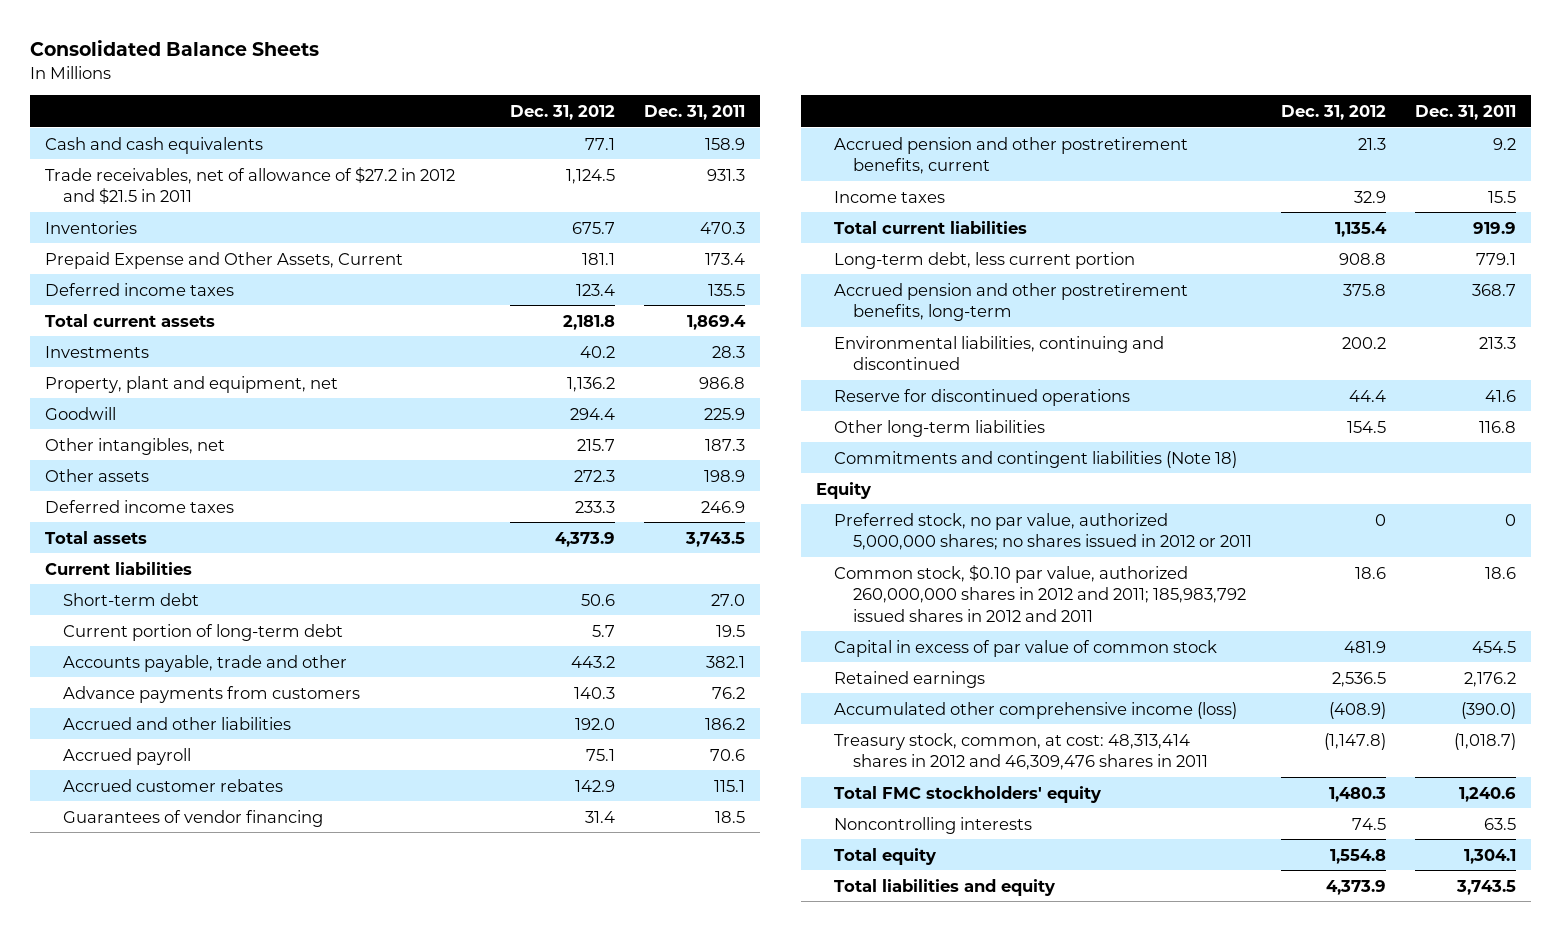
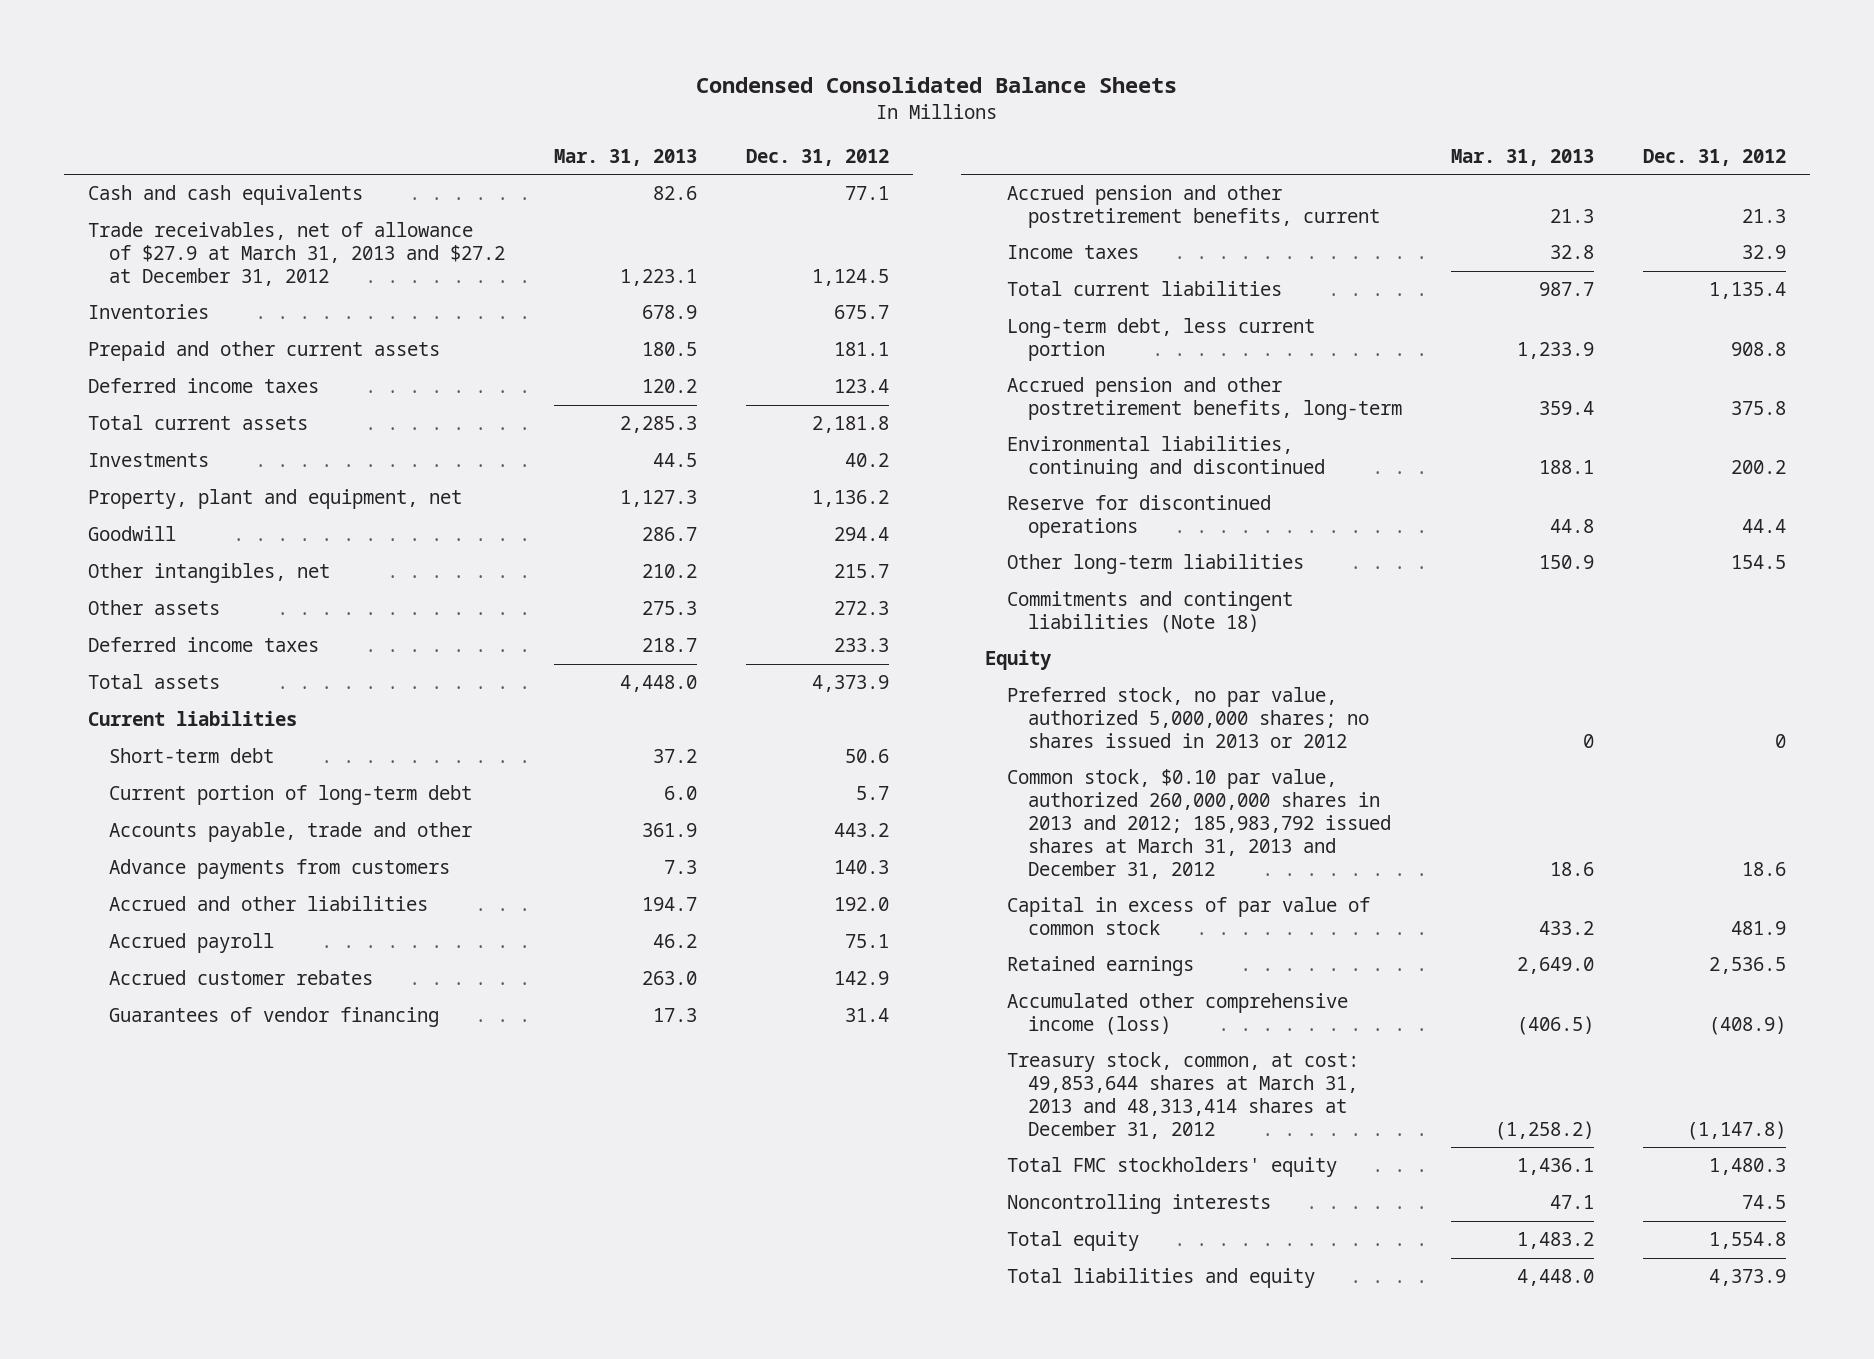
- Consolidated Balance Sheets
+ Condensed Consolidated Balance Sheets
- | Dec. 31, 2012 | Dec. 31, 2011
+ | Mar. 31, 2013 | Dec. 31, 2012
- Trade receivables, net of allowance of $27.2 in 2012 and $21.5 in 2011 | 1,124.5 | 931.3
+ Trade receivables, net of allowance of $27.9 at March 31, 2013 and $27.2 at December 31, 2012 | 1,223.1 | 1,124.5
- Prepaid Expense and Other Assets, Current | 181.1 | 173.4
+ Prepaid and other current assets | 180.5 | 181.1
- Preferred stock, no par value, authorized 5,000,000 shares; no shares issued in 2012 or 2011 | 0 | 0
- Common stock, $0.10 par value, authorized 260,000,000 shares in 2012 and 2011; 185,983,792 issued shares in 2012 and 2011 | 18.6 | 18.6
+ Preferred stock, no par value, authorized 5,000,000 shares; no shares issued in 2013 or 2012 | 0 | 0
+ Common stock, $0.10 par value, authorized 260,000,000 shares in 2013 and 2012; 185,983,792 issued shares at March 31, 2013 and December 31, 2012 | 18.6 | 18.6
- Treasury stock, common, at cost: 48,313,414 shares in 2012 and 46,309,476 shares in 2011 | (1,147.8) | (1,018.7)
+ Treasury stock, common, at cost: 49,853,644 shares at March 31, 2013 and 48,313,414 shares at December 31, 2012 | (1,258.2) | (1,147.8)

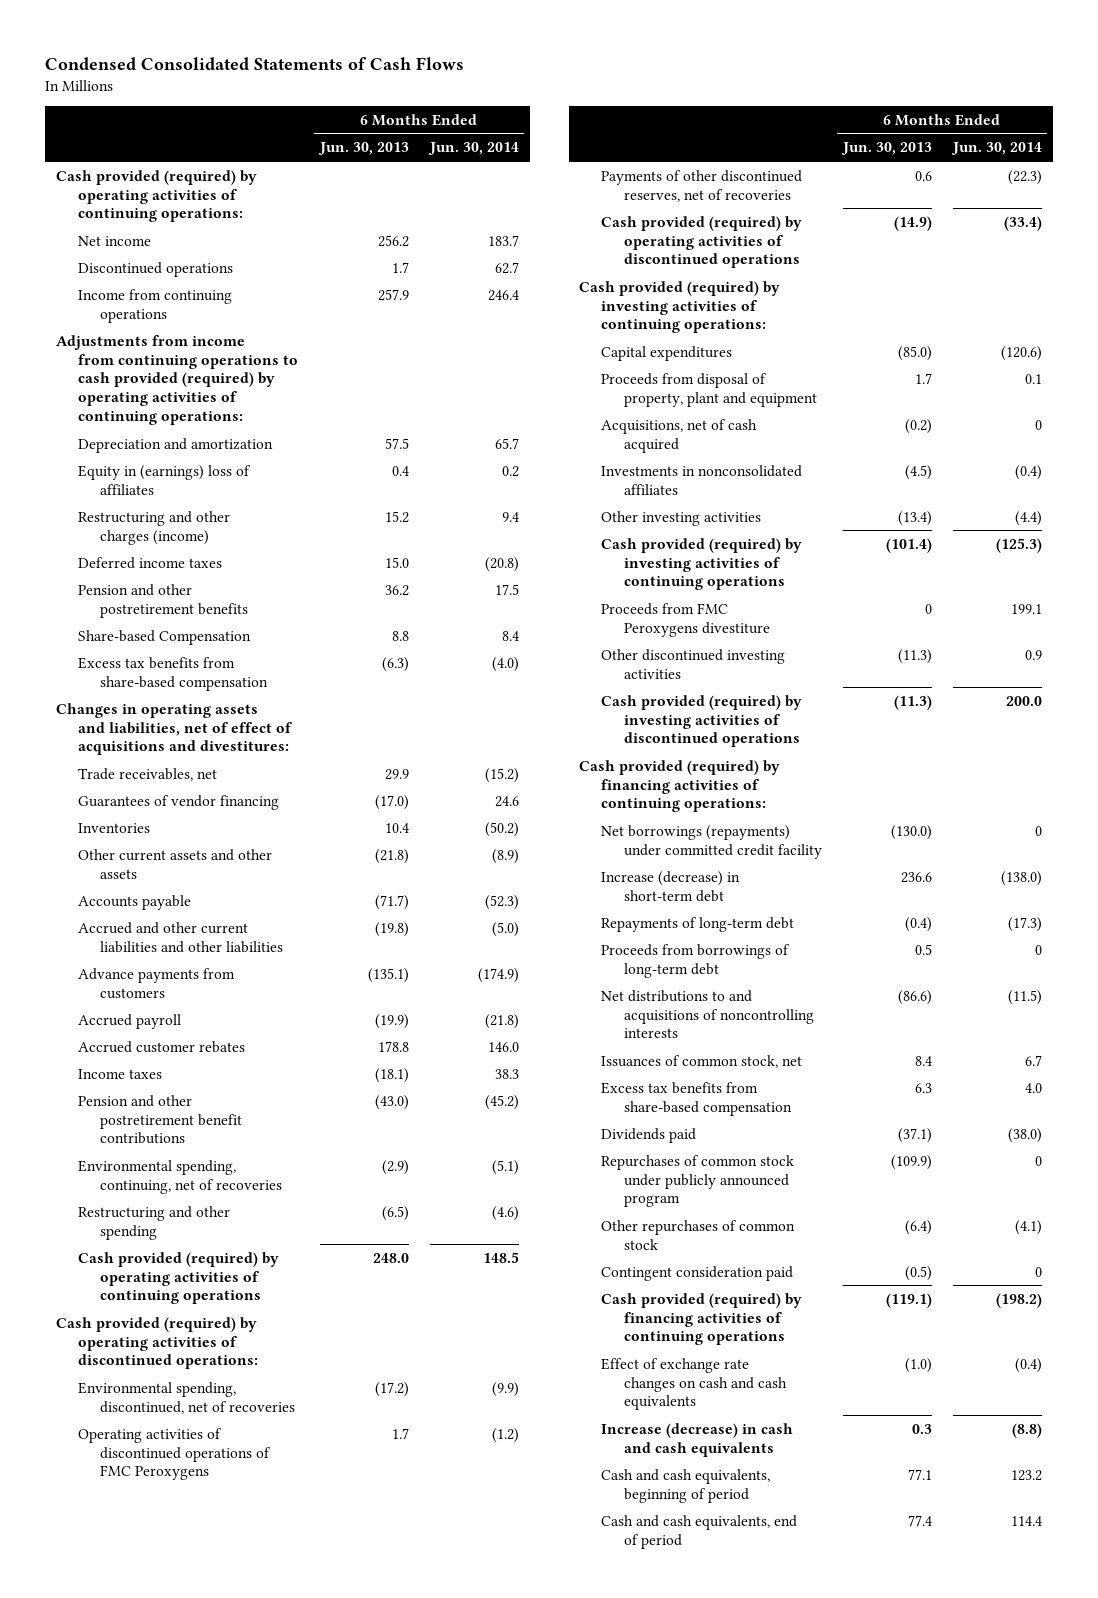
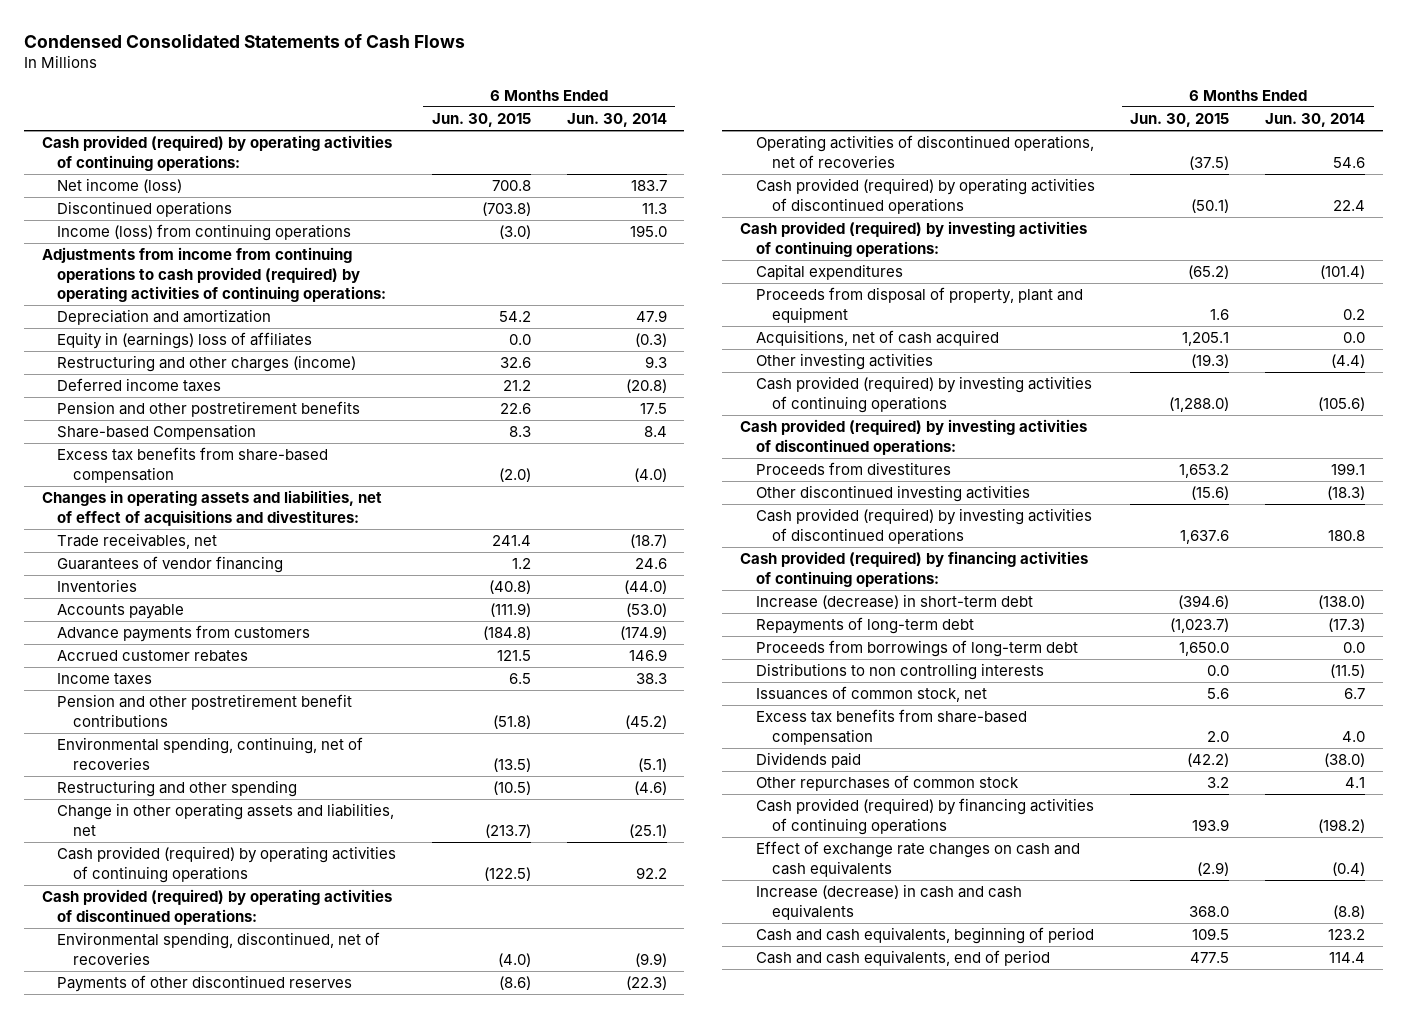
- | 6 Months Ended Jun. 30, 2013 | 6 Months Ended Jun. 30, 2014
+ | 6 Months Ended Jun. 30, 2015 | 6 Months Ended Jun. 30, 2014
- Net income | 256.2 | 183.7
- Discontinued operations | 1.7 | 62.7
- Income from continuing operations | 257.9 | 246.4
+ Net income (loss) | 700.8 | 183.7
+ Discontinued operations | (703.8) | 11.3
+ Income (loss) from continuing operations | (3.0) | 195.0
- Depreciation and amortization | 57.5 | 65.7
- Equity in (earnings) loss of affiliates | 0.4 | 0.2
- Restructuring and other charges (income) | 15.2 | 9.4
+ Depreciation and amortization | 54.2 | 47.9
+ Equity in (earnings) loss of affiliates | 0.0 | (0.3)
+ Restructuring and other charges (income) | 32.6 | 9.3
- Trade receivables, net | 29.9 | (15.2)
+ Trade receivables, net | 241.4 | (18.7)
- Inventories | 10.4 | (50.2)
- Other current assets and other assets | (21.8) | (8.9)
- Accounts payable | (71.7) | (52.3)
- Accrued and other current liabilities and other liabilities | (19.8) | (5.0)
+ Inventories | (40.8) | (44.0)
+ Accounts payable | (111.9) | (53.0)
- Accrued payroll | (19.9) | (21.8)
- Accrued customer rebates | 178.8 | 146.0
+ Accrued customer rebates | 121.5 | 146.9
- Cash provided (required) by operating activities of continuing operations | 248.0 | 148.5
+ Change in other operating assets and liabilities, net | (213.7) | (25.1)
+ Cash provided (required) by operating activities of continuing operations | (122.5) | 92.2
- Operating activities of discontinued operations of FMC Peroxygens | 1.7 | (1.2)
- Payments of other discontinued reserves, net of recoveries | 0.6 | (22.3)
- Cash provided (required) by operating activities of discontinued operations | (14.9) | (33.4)
+ Payments of other discontinued reserves | (8.6) | (22.3)
+ Operating activities of discontinued operations, net of recoveries | (37.5) | 54.6
+ Cash provided (required) by operating activities of discontinued operations | (50.1) | 22.4
- Capital expenditures | (85.0) | (120.6)
- Proceeds from disposal of property, plant and equipment | 1.7 | 0.1
- Acquisitions, net of cash acquired | (0.2) | 0
- Investments in nonconsolidated affiliates | (4.5) | (0.4)
+ Capital expenditures | (65.2) | (101.4)
+ Proceeds from disposal of property, plant and equipment | 1.6 | 0.2
+ Acquisitions, net of cash acquired | 1,205.1 | 0.0
- Cash provided (required) by investing activities of continuing operations | (101.4) | (125.3)
- Proceeds from FMC Peroxygens divestiture | 0 | 199.1
- Other discontinued investing activities | (11.3) | 0.9
- Cash provided (required) by investing activities of discontinued operations | (11.3) | 200.0
+ Cash provided (required) by investing activities of continuing operations | (1,288.0) | (105.6)
+ Cash provided (required) by investing activities of discontinued operations:
+ Proceeds from divestitures | 1,653.2 | 199.1
+ Other discontinued investing activities | (15.6) | (18.3)
+ Cash provided (required) by investing activities of discontinued operations | 1,637.6 | 180.8
- Net borrowings (repayments) under committed credit facility | (130.0) | 0
- Proceeds from borrowings of long-term debt | 0.5 | 0
- Net distributions to and acquisitions of noncontrolling interests | (86.6) | (11.5)
+ Proceeds from borrowings of long-term debt | 1,650.0 | 0.0
+ Distributions to non controlling interests | 0.0 | (11.5)
- Repurchases of common stock under publicly announced program | (109.9) | 0
- Other repurchases of common stock | (6.4) | (4.1)
- Contingent consideration paid | (0.5) | 0
+ Other repurchases of common stock | 3.2 | 4.1

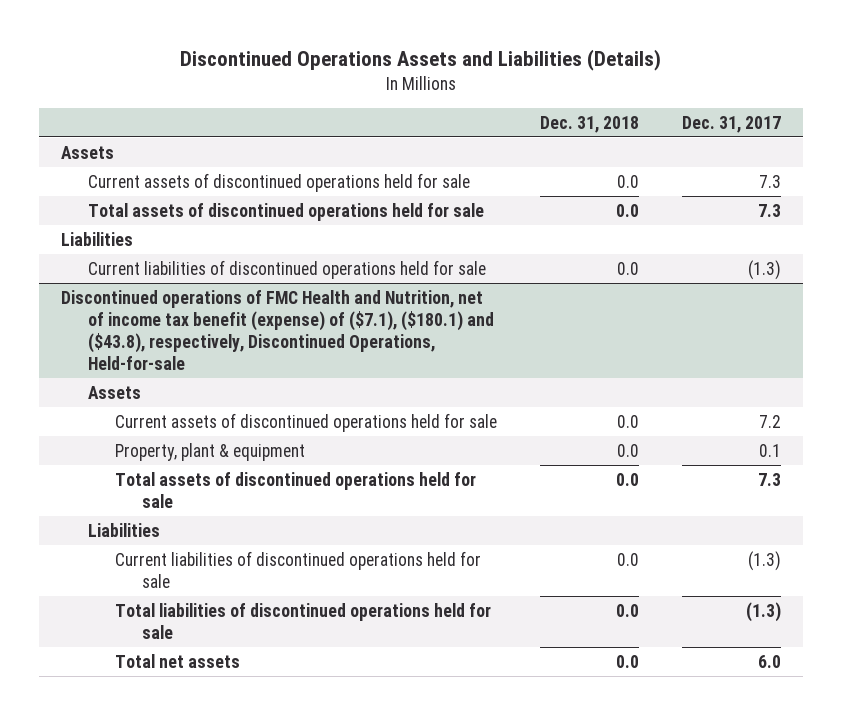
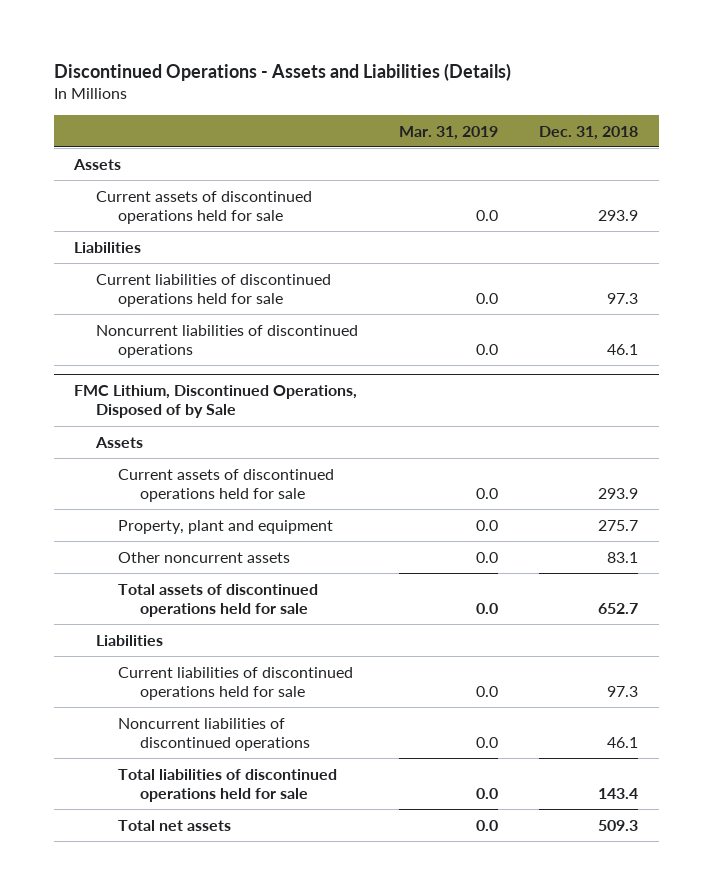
- Discontinued Operations Assets and Liabilities (Details)
+ Discontinued Operations - Assets and Liabilities (Details)
- | Dec. 31, 2018 | Dec. 31, 2017
+ | Mar. 31, 2019 | Dec. 31, 2018
- Current assets of discontinued operations held for sale | 0.0 | 7.3
- Total assets of discontinued operations held for sale | 0.0 | 7.3
+ Current assets of discontinued operations held for sale | 0.0 | 293.9
- Current liabilities of discontinued operations held for sale | 0.0 | (1.3)
- Discontinued operations of FMC Health and Nutrition, net of income tax benefit (expense) of ($7.1), ($180.1) and ($43.8), respectively, Discontinued Operations, Held-for-sale
+ Current liabilities of discontinued operations held for sale | 0.0 | 97.3
+ Noncurrent liabilities of discontinued operations | 0.0 | 46.1
+ FMC Lithium, Discontinued Operations, Disposed of by Sale
- Current assets of discontinued operations held for sale | 0.0 | 7.2
- Property, plant & equipment | 0.0 | 0.1
- Total assets of discontinued operations held for sale | 0.0 | 7.3
+ Current assets of discontinued operations held for sale | 0.0 | 293.9
+ Property, plant and equipment | 0.0 | 275.7
+ Other noncurrent assets | 0.0 | 83.1
+ Total assets of discontinued operations held for sale | 0.0 | 652.7
- Current liabilities of discontinued operations held for sale | 0.0 | (1.3)
- Total liabilities of discontinued operations held for sale | 0.0 | (1.3)
- Total net assets | 0.0 | 6.0
+ Current liabilities of discontinued operations held for sale | 0.0 | 97.3
+ Noncurrent liabilities of discontinued operations | 0.0 | 46.1
+ Total liabilities of discontinued operations held for sale | 0.0 | 143.4
+ Total net assets | 0.0 | 509.3

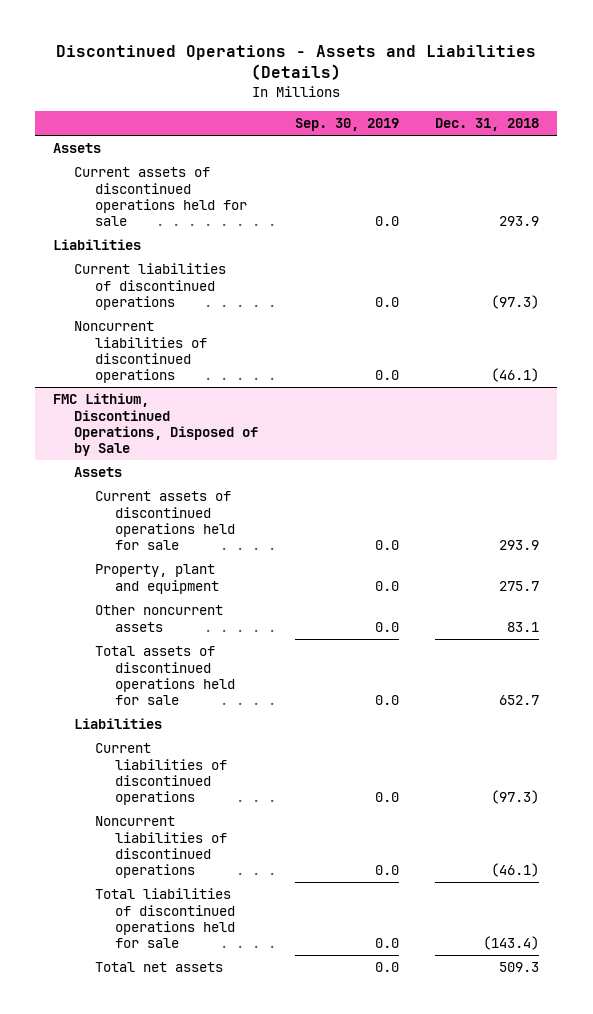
- | Mar. 31, 2019 | Dec. 31, 2018
+ | Sep. 30, 2019 | Dec. 31, 2018
- Current liabilities of discontinued operations held for sale | 0.0 | 97.3
- Noncurrent liabilities of discontinued operations | 0.0 | 46.1
+ Current liabilities of discontinued operations | 0.0 | (97.3)
+ Noncurrent liabilities of discontinued operations | 0.0 | (46.1)
@ FMC Lithium, Discontinued Operations, Disposed of by Sale
- Current liabilities of discontinued operations held for sale | 0.0 | 97.3
- Noncurrent liabilities of discontinued operations | 0.0 | 46.1
- Total liabilities of discontinued operations held for sale | 0.0 | 143.4
+ Current liabilities of discontinued operations | 0.0 | (97.3)
+ Noncurrent liabilities of discontinued operations | 0.0 | (46.1)
+ Total liabilities of discontinued operations held for sale | 0.0 | (143.4)

